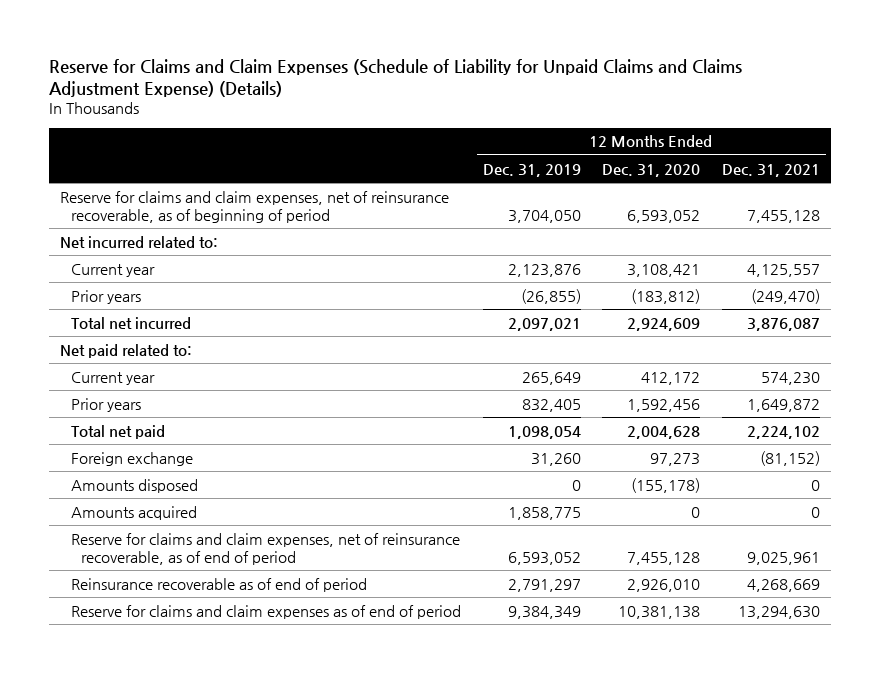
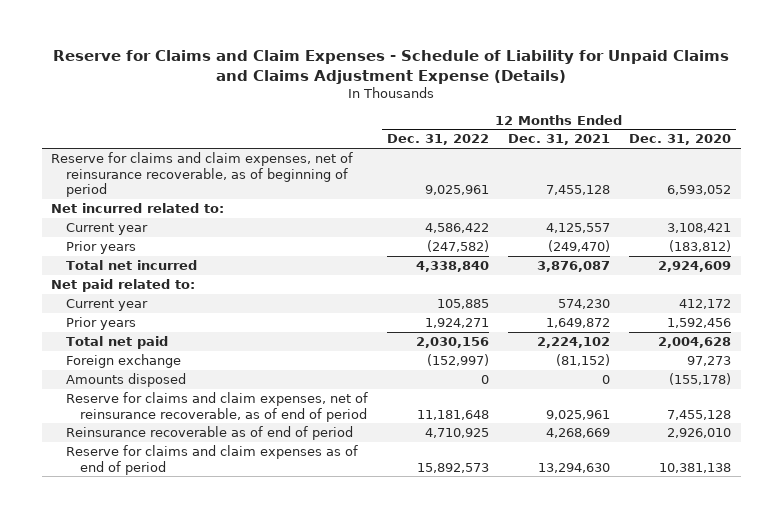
- Reserve for Claims and Claim Expenses (Schedule of Liability for Unpaid Claims and Claims Adjustment Expense) (Details)
+ Reserve for Claims and Claim Expenses - Schedule of Liability for Unpaid Claims and Claims Adjustment Expense (Details)
- | 12 Months Ended Dec. 31, 2019 | 12 Months Ended Dec. 31, 2020 | 12 Months Ended Dec. 31, 2021
+ | 12 Months Ended Dec. 31, 2022 | 12 Months Ended Dec. 31, 2021 | 12 Months Ended Dec. 31, 2020
- Amounts acquired | 1,858,775 | 0 | 0

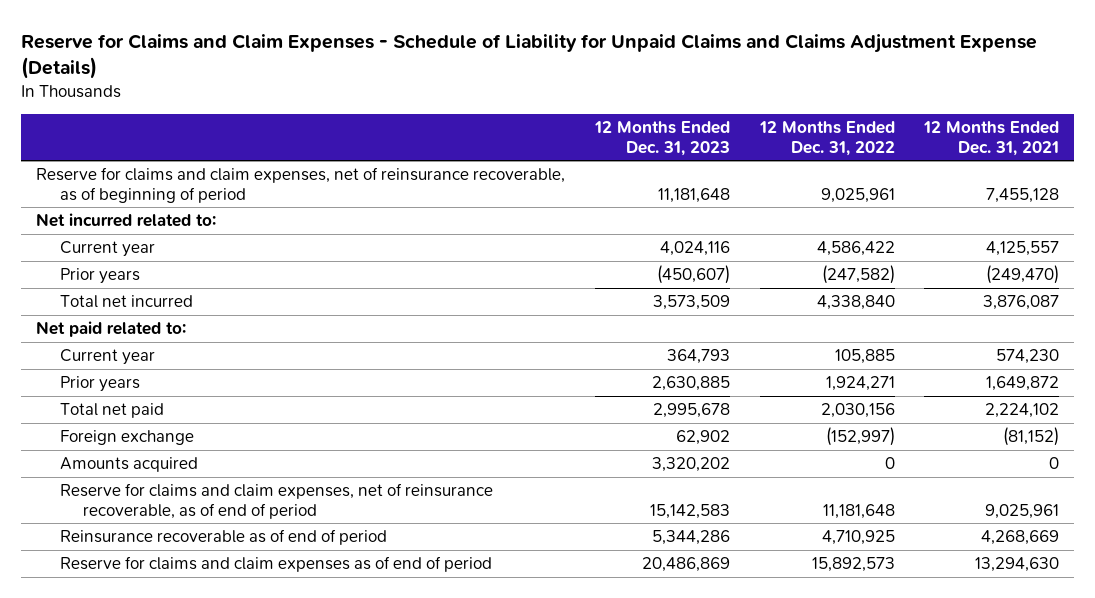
- | 12 Months Ended Dec. 31, 2022 | 12 Months Ended Dec. 31, 2021 | 12 Months Ended Dec. 31, 2020
+ | 12 Months Ended Dec. 31, 2023 | 12 Months Ended Dec. 31, 2022 | 12 Months Ended Dec. 31, 2021
- Amounts disposed | 0 | 0 | (155,178)
+ Amounts acquired | 3,320,202 | 0 | 0

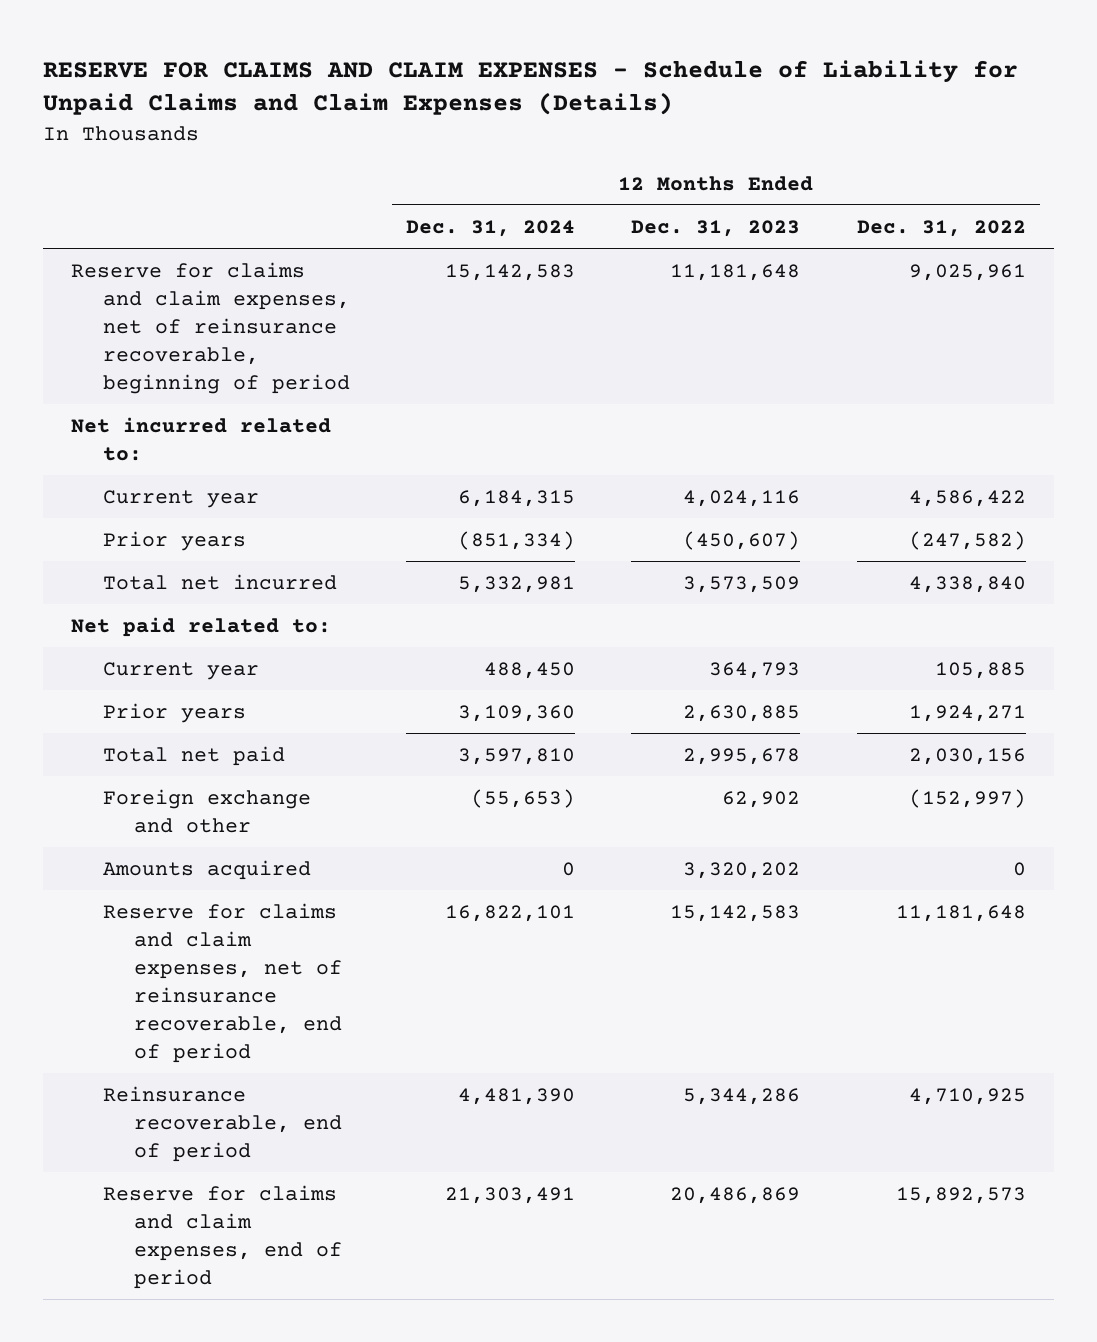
- Reserve for Claims and Claim Expenses - Schedule of Liability for Unpaid Claims and Claims Adjustment Expense (Details)
+ RESERVE FOR CLAIMS AND CLAIM EXPENSES - Schedule of Liability for Unpaid Claims and Claim Expenses (Details)
- | 12 Months Ended Dec. 31, 2023 | 12 Months Ended Dec. 31, 2022 | 12 Months Ended Dec. 31, 2021
+ | 12 Months Ended Dec. 31, 2024 | 12 Months Ended Dec. 31, 2023 | 12 Months Ended Dec. 31, 2022
- Reserve for claims and claim expenses, net of reinsurance recoverable, as of beginning of period | 11,181,648 | 9,025,961 | 7,455,128
+ Reserve for claims and claim expenses, net of reinsurance recoverable, beginning of period | 15,142,583 | 11,181,648 | 9,025,961
- Foreign exchange | 62,902 | (152,997) | (81,152)
+ Foreign exchange and other | (55,653) | 62,902 | (152,997)
- Reserve for claims and claim expenses, net of reinsurance recoverable, as of end of period | 15,142,583 | 11,181,648 | 9,025,961
- Reinsurance recoverable as of end of period | 5,344,286 | 4,710,925 | 4,268,669
- Reserve for claims and claim expenses as of end of period | 20,486,869 | 15,892,573 | 13,294,630
+ Reserve for claims and claim expenses, net of reinsurance recoverable, end of period | 16,822,101 | 15,142,583 | 11,181,648
+ Reinsurance recoverable, end of period | 4,481,390 | 5,344,286 | 4,710,925
+ Reserve for claims and claim expenses, end of period | 21,303,491 | 20,486,869 | 15,892,573

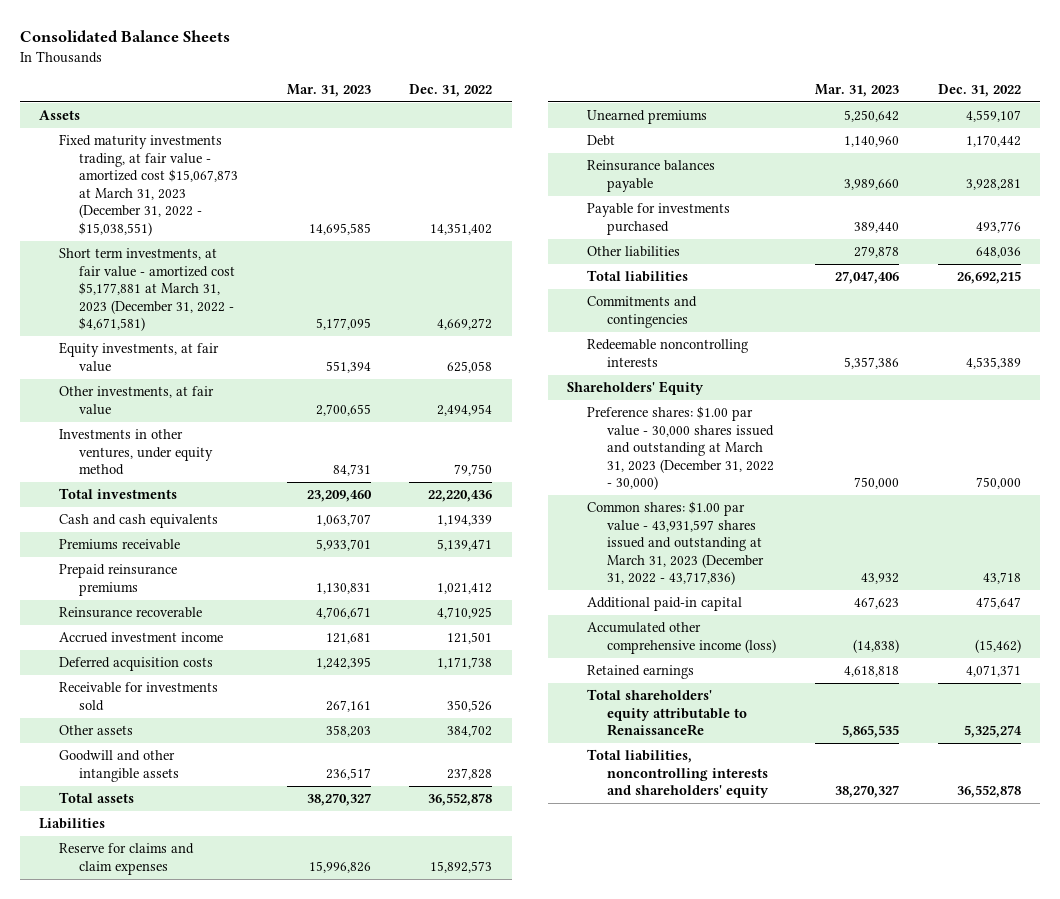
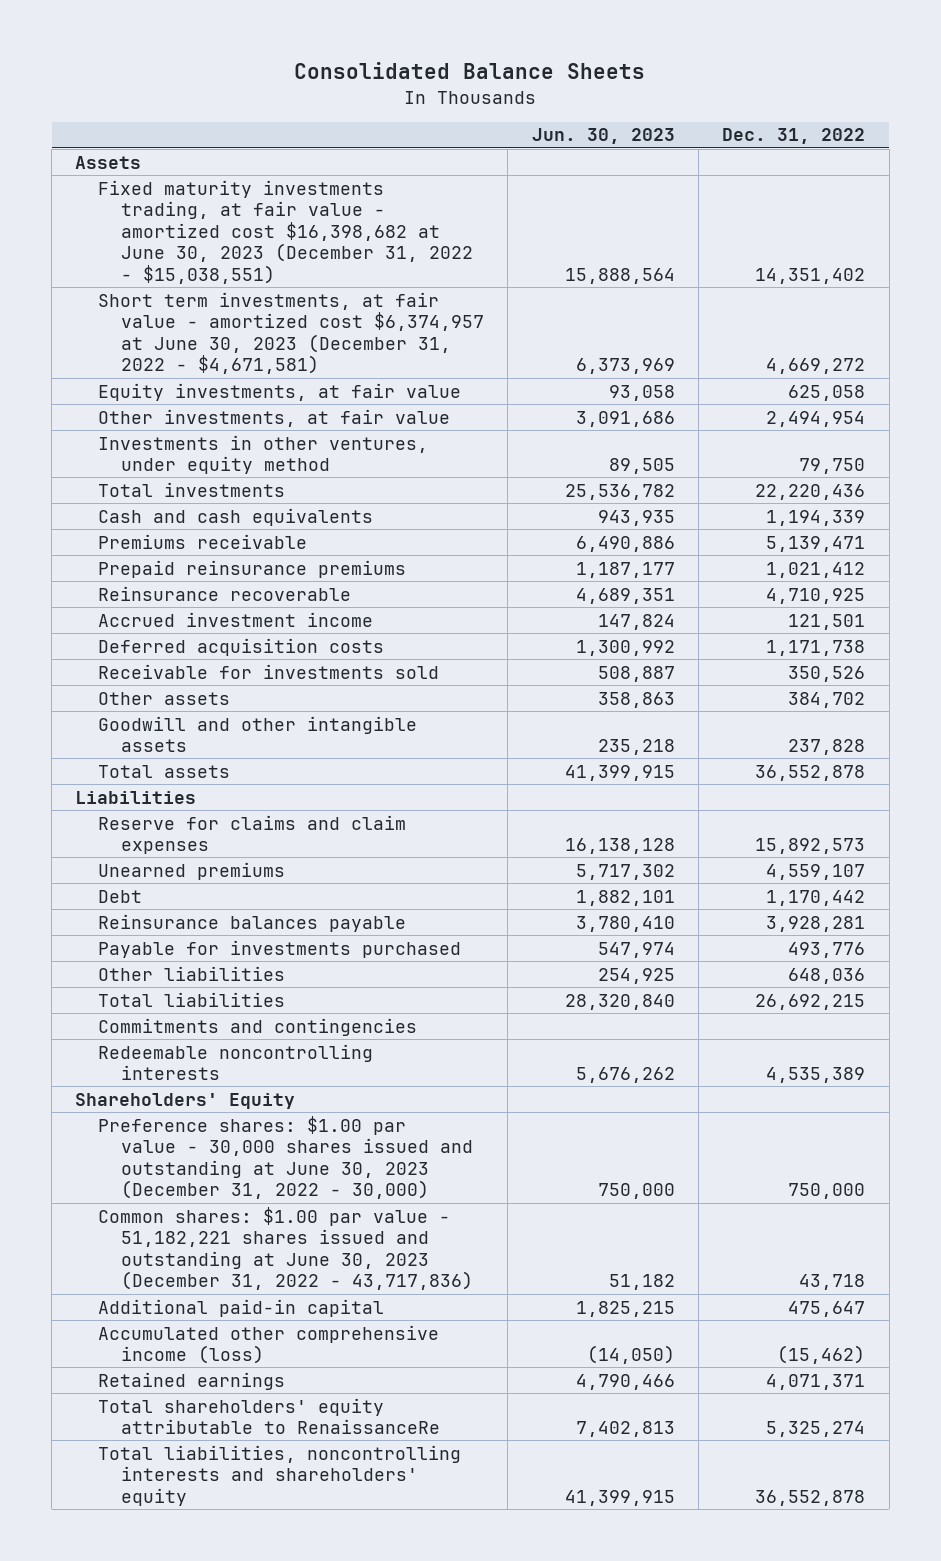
- | Mar. 31, 2023 | Dec. 31, 2022
+ | Jun. 30, 2023 | Dec. 31, 2022
- Fixed maturity investments trading, at fair value - amortized cost $15,067,873 at March 31, 2023 (December 31, 2022 - $15,038,551) | 14,695,585 | 14,351,402
- Short term investments, at fair value - amortized cost $5,177,881 at March 31, 2023 (December 31, 2022 - $4,671,581) | 5,177,095 | 4,669,272
+ Fixed maturity investments trading, at fair value - amortized cost $16,398,682 at June 30, 2023 (December 31, 2022 - $15,038,551) | 15,888,564 | 14,351,402
+ Short term investments, at fair value - amortized cost $6,374,957 at June 30, 2023 (December 31, 2022 - $4,671,581) | 6,373,969 | 4,669,272
- Preference shares: $1.00 par value - 30,000 shares issued and outstanding at March 31, 2023 (December 31, 2022 - 30,000) | 750,000 | 750,000
- Common shares: $1.00 par value - 43,931,597 shares issued and outstanding at March 31, 2023 (December 31, 2022 - 43,717,836) | 43,932 | 43,718
+ Preference shares: $1.00 par value - 30,000 shares issued and outstanding at June 30, 2023 (December 31, 2022 - 30,000) | 750,000 | 750,000
+ Common shares: $1.00 par value - 51,182,221 shares issued and outstanding at June 30, 2023 (December 31, 2022 - 43,717,836) | 51,182 | 43,718

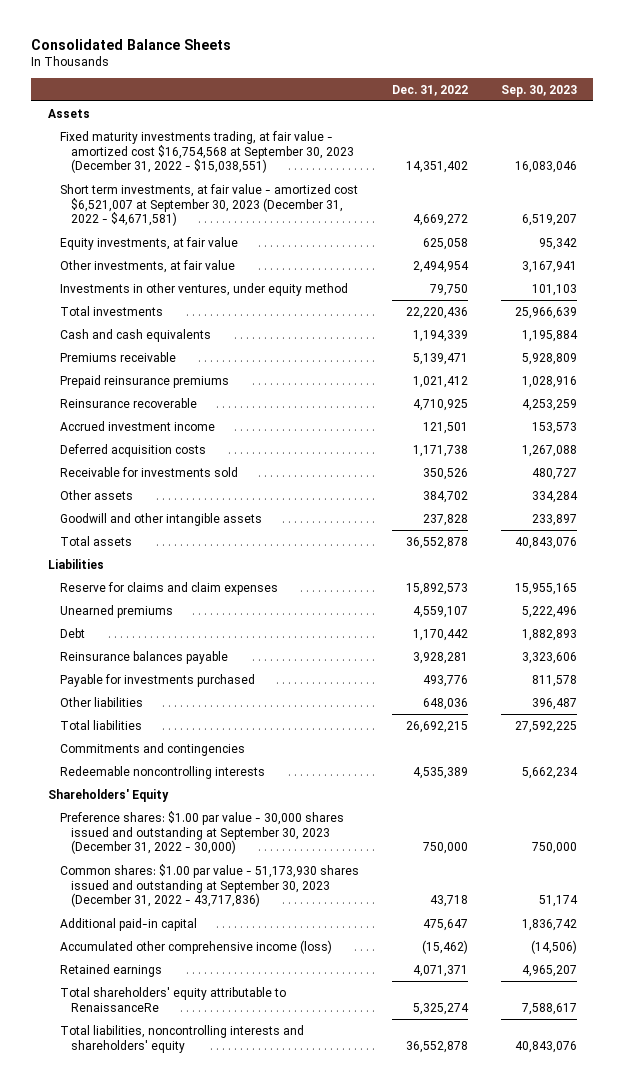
- | Jun. 30, 2023 | Dec. 31, 2022
+ | Dec. 31, 2022 | Sep. 30, 2023
- Fixed maturity investments trading, at fair value - amortized cost $16,398,682 at June 30, 2023 (December 31, 2022 - $15,038,551) | 15,888,564 | 14,351,402
- Short term investments, at fair value - amortized cost $6,374,957 at June 30, 2023 (December 31, 2022 - $4,671,581) | 6,373,969 | 4,669,272
+ Fixed maturity investments trading, at fair value - amortized cost $16,754,568 at September 30, 2023 (December 31, 2022 - $15,038,551) | 14,351,402 | 16,083,046
+ Short term investments, at fair value - amortized cost $6,521,007 at September 30, 2023 (December 31, 2022 - $4,671,581) | 4,669,272 | 6,519,207
- Preference shares: $1.00 par value - 30,000 shares issued and outstanding at June 30, 2023 (December 31, 2022 - 30,000) | 750,000 | 750,000
- Common shares: $1.00 par value - 51,182,221 shares issued and outstanding at June 30, 2023 (December 31, 2022 - 43,717,836) | 51,182 | 43,718
+ Preference shares: $1.00 par value - 30,000 shares issued and outstanding at September 30, 2023 (December 31, 2022 - 30,000) | 750,000 | 750,000
+ Common shares: $1.00 par value - 51,173,930 shares issued and outstanding at September 30, 2023 (December 31, 2022 - 43,717,836) | 43,718 | 51,174

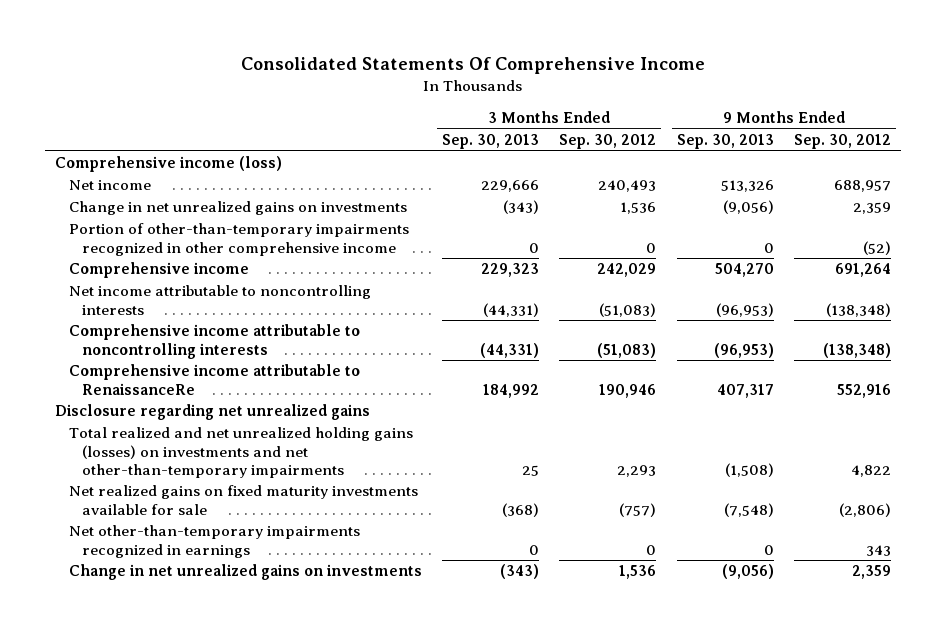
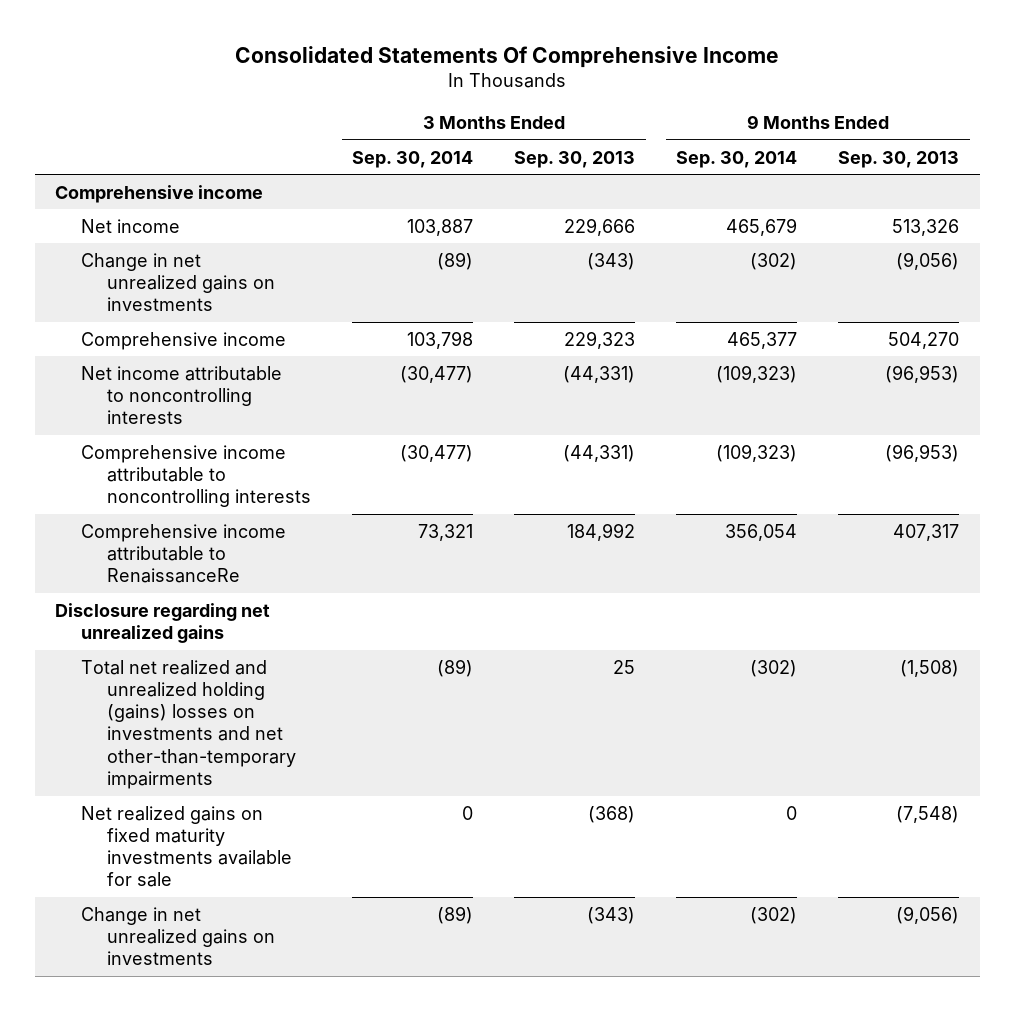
- | 3 Months Ended Sep. 30, 2013 | 3 Months Ended Sep. 30, 2012 | 9 Months Ended Sep. 30, 2013 | 9 Months Ended Sep. 30, 2012
+ | 3 Months Ended Sep. 30, 2014 | 3 Months Ended Sep. 30, 2013 | 9 Months Ended Sep. 30, 2014 | 9 Months Ended Sep. 30, 2013
- Comprehensive income (loss)
+ Comprehensive income
- Portion of other-than-temporary impairments recognized in other comprehensive income | 0 | 0 | 0 | (52)
- Total realized and net unrealized holding gains (losses) on investments and net other-than-temporary impairments | 25 | 2,293 | (1,508) | 4,822
+ Total net realized and unrealized holding (gains) losses on investments and net other-than-temporary impairments | (89) | 25 | (302) | (1,508)
- Net other-than-temporary impairments recognized in earnings | 0 | 0 | 0 | 343

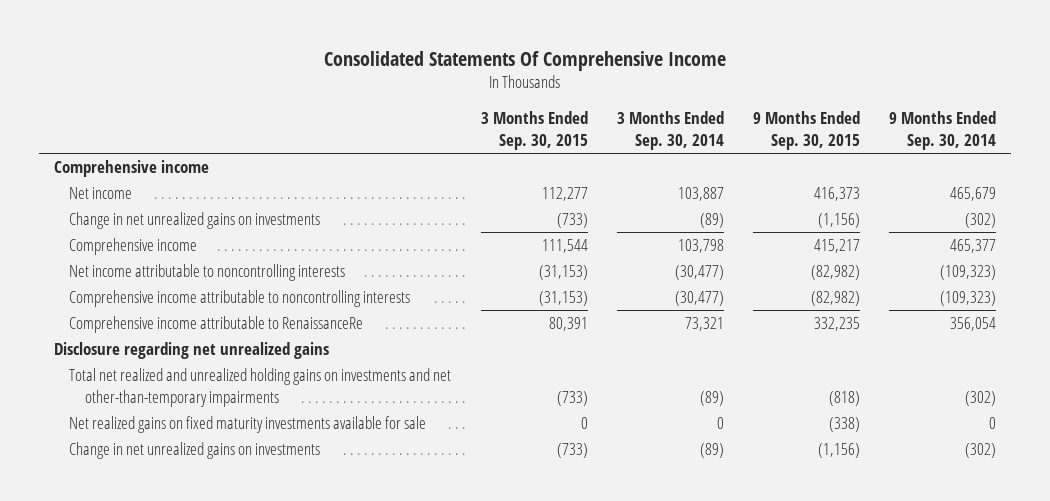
- | 3 Months Ended Sep. 30, 2014 | 3 Months Ended Sep. 30, 2013 | 9 Months Ended Sep. 30, 2014 | 9 Months Ended Sep. 30, 2013
+ | 3 Months Ended Sep. 30, 2015 | 3 Months Ended Sep. 30, 2014 | 9 Months Ended Sep. 30, 2015 | 9 Months Ended Sep. 30, 2014
- Total net realized and unrealized holding (gains) losses on investments and net other-than-temporary impairments | (89) | 25 | (302) | (1,508)
+ Total net realized and unrealized holding gains on investments and net other-than-temporary impairments | (733) | (89) | (818) | (302)

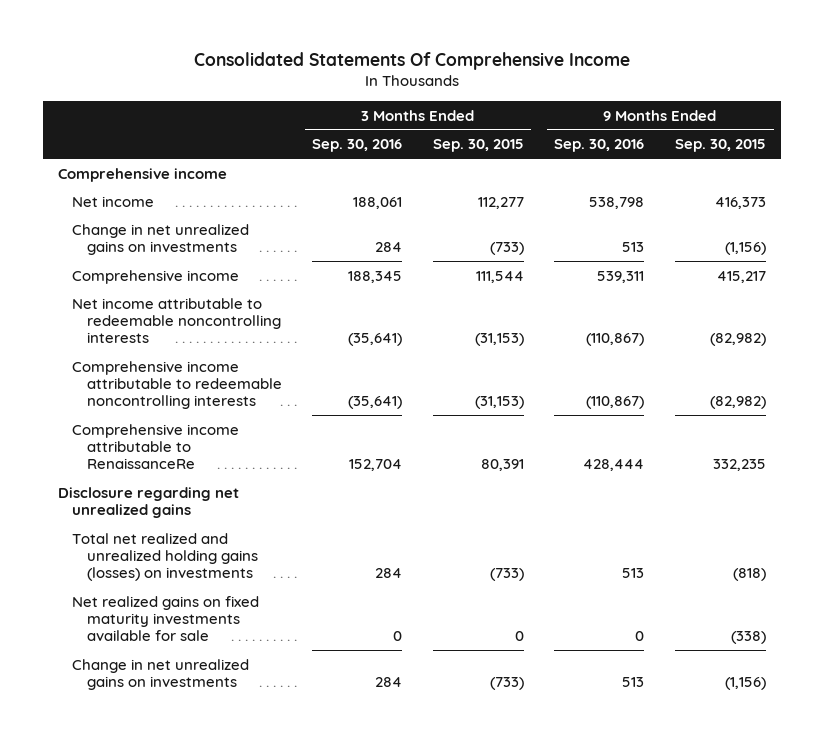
- | 3 Months Ended Sep. 30, 2015 | 3 Months Ended Sep. 30, 2014 | 9 Months Ended Sep. 30, 2015 | 9 Months Ended Sep. 30, 2014
+ | 3 Months Ended Sep. 30, 2016 | 3 Months Ended Sep. 30, 2015 | 9 Months Ended Sep. 30, 2016 | 9 Months Ended Sep. 30, 2015
- Net income attributable to noncontrolling interests | (31,153) | (30,477) | (82,982) | (109,323)
- Comprehensive income attributable to noncontrolling interests | (31,153) | (30,477) | (82,982) | (109,323)
+ Net income attributable to redeemable noncontrolling interests | (35,641) | (31,153) | (110,867) | (82,982)
+ Comprehensive income attributable to redeemable noncontrolling interests | (35,641) | (31,153) | (110,867) | (82,982)
- Total net realized and unrealized holding gains on investments and net other-than-temporary impairments | (733) | (89) | (818) | (302)
+ Total net realized and unrealized holding gains (losses) on investments | 284 | (733) | 513 | (818)

